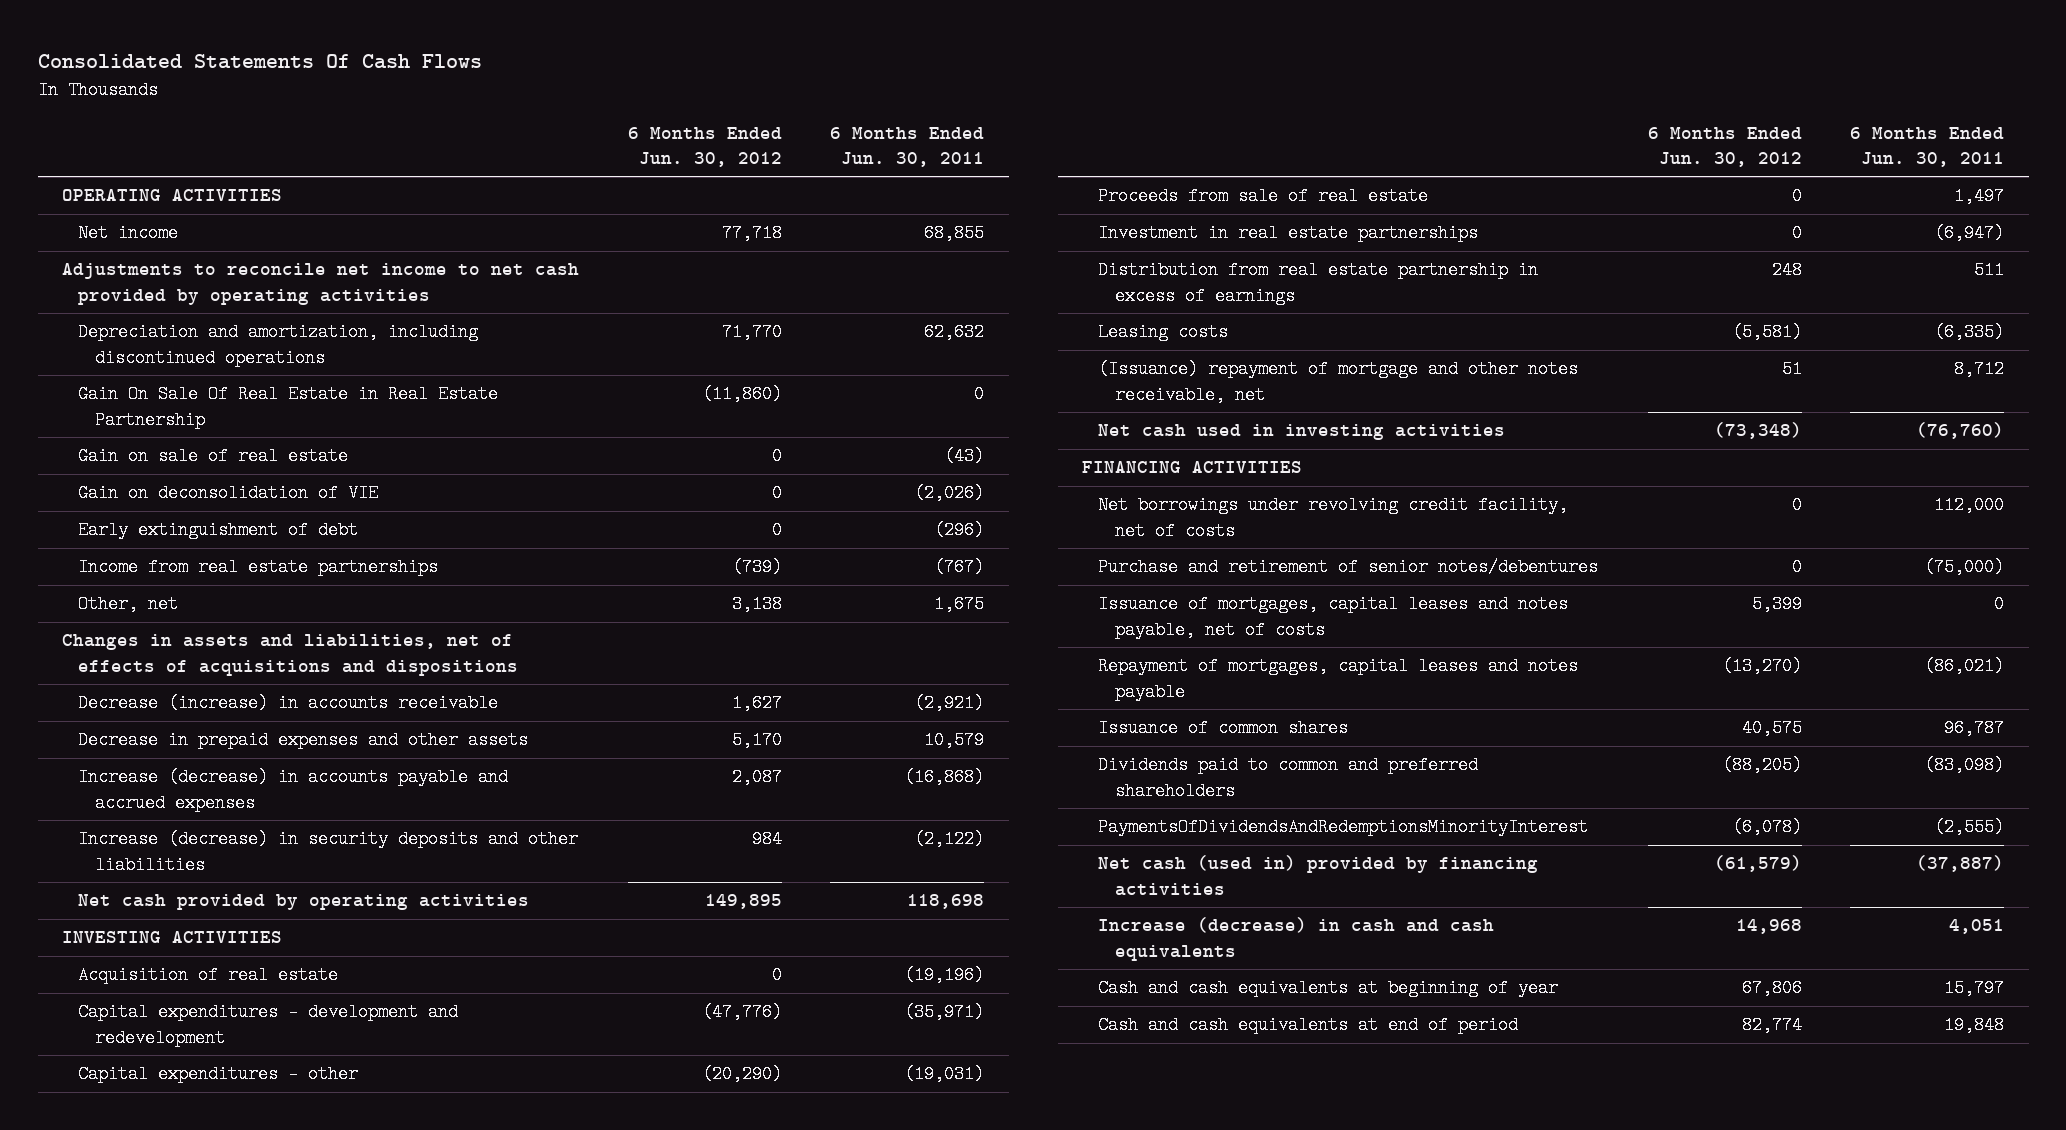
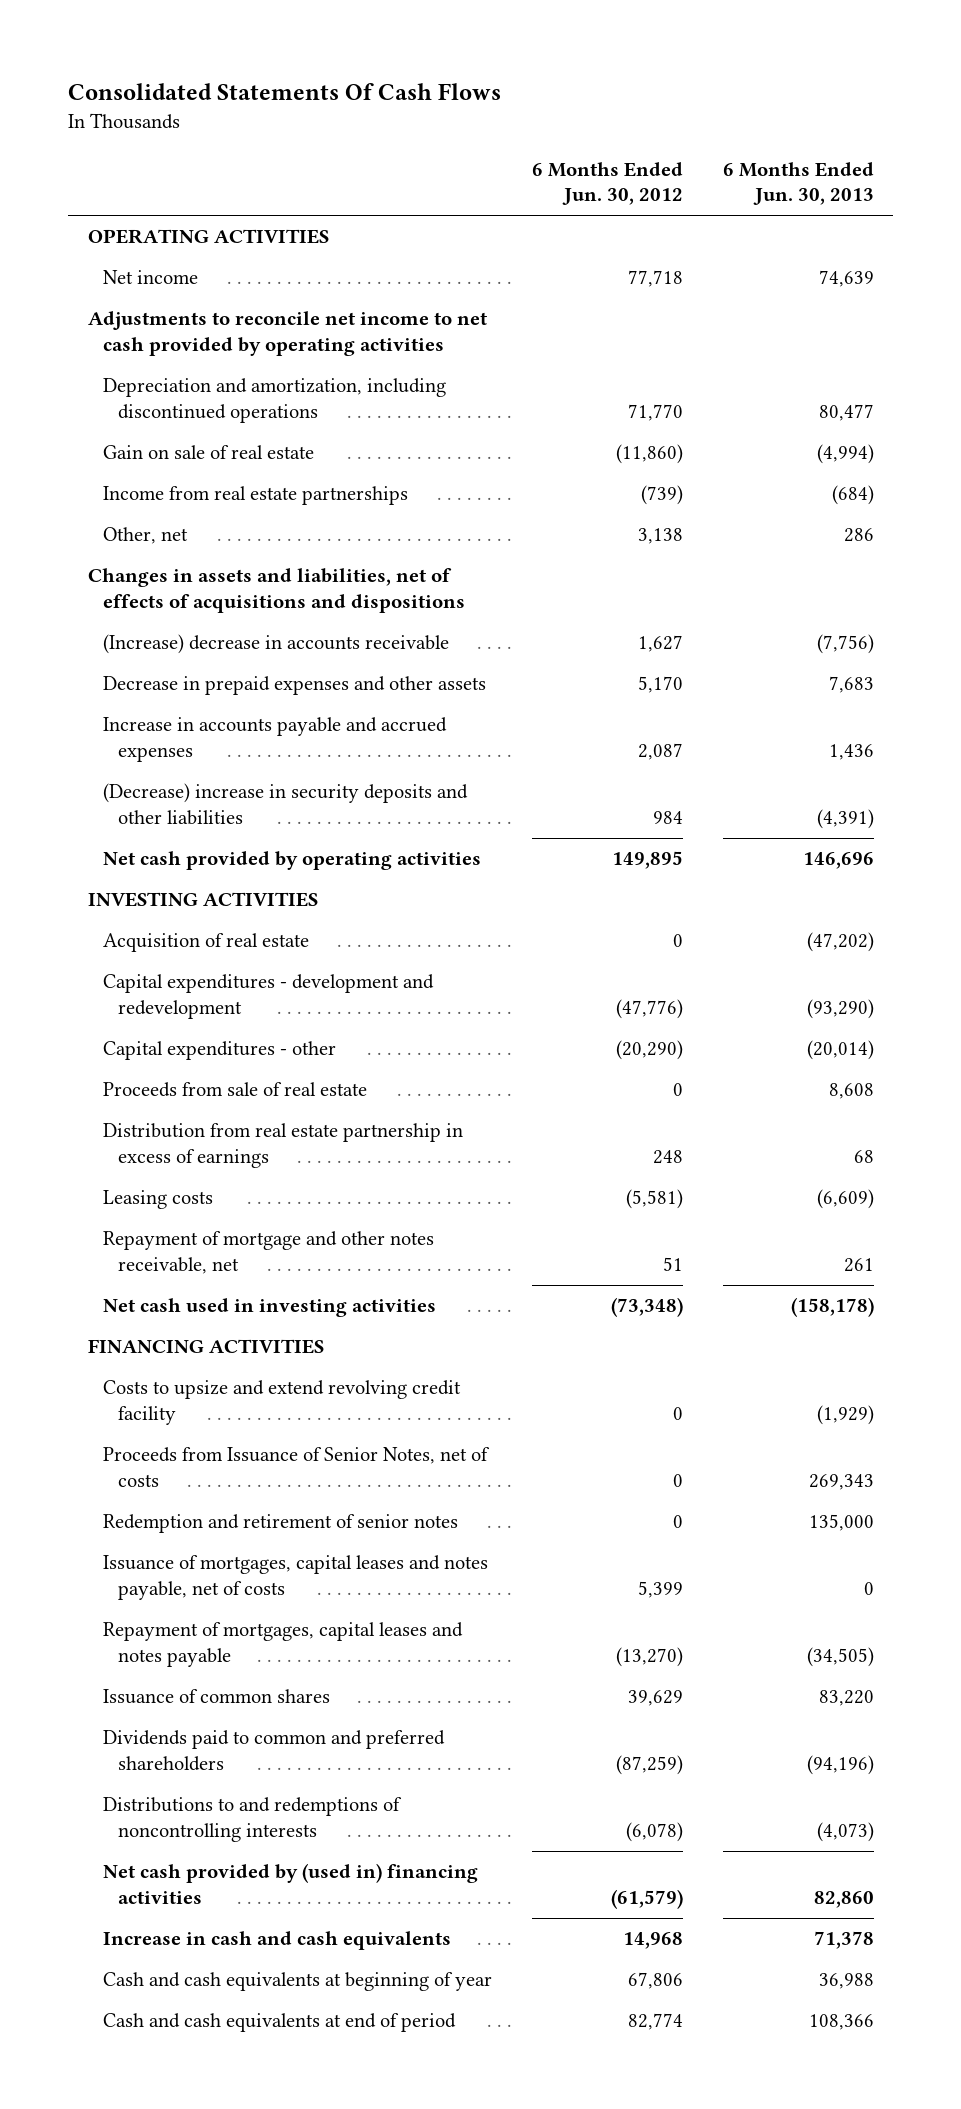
- | 6 Months Ended Jun. 30, 2012 | 6 Months Ended Jun. 30, 2011
+ | 6 Months Ended Jun. 30, 2012 | 6 Months Ended Jun. 30, 2013
- Gain On Sale Of Real Estate in Real Estate Partnership | (11,860) | 0
- Gain on sale of real estate | 0 | (43)
- Gain on deconsolidation of VIE | 0 | (2,026)
- Early extinguishment of debt | 0 | (296)
+ Gain on sale of real estate | (11,860) | (4,994)
- Decrease (increase) in accounts receivable | 1,627 | (2,921)
+ (Increase) decrease in accounts receivable | 1,627 | (7,756)
- Increase (decrease) in accounts payable and accrued expenses | 2,087 | (16,868)
- Increase (decrease) in security deposits and other liabilities | 984 | (2,122)
+ Increase in accounts payable and accrued expenses | 2,087 | 1,436
+ (Decrease) increase in security deposits and other liabilities | 984 | (4,391)
- Investment in real estate partnerships | 0 | (6,947)
- (Issuance) repayment of mortgage and other notes receivable, net | 51 | 8,712
+ Repayment of mortgage and other notes receivable, net | 51 | 261
- Net borrowings under revolving credit facility, net of costs | 0 | 112,000
- Purchase and retirement of senior notes/debentures | 0 | (75,000)
+ Costs to upsize and extend revolving credit facility | 0 | (1,929)
+ Proceeds from Issuance of Senior Notes, net of costs | 0 | 269,343
+ Redemption and retirement of senior notes | 0 | 135,000
- Issuance of common shares | 40,575 | 96,787
- Dividends paid to common and preferred shareholders | (88,205) | (83,098)
- PaymentsOfDividendsAndRedemptionsMinorityInterest | (6,078) | (2,555)
- Net cash (used in) provided by financing activities | (61,579) | (37,887)
- Increase (decrease) in cash and cash equivalents | 14,968 | 4,051
+ Issuance of common shares | 39,629 | 83,220
+ Dividends paid to common and preferred shareholders | (87,259) | (94,196)
+ Distributions to and redemptions of noncontrolling interests | (6,078) | (4,073)
+ Net cash provided by (used in) financing activities | (61,579) | 82,860
+ Increase in cash and cash equivalents | 14,968 | 71,378

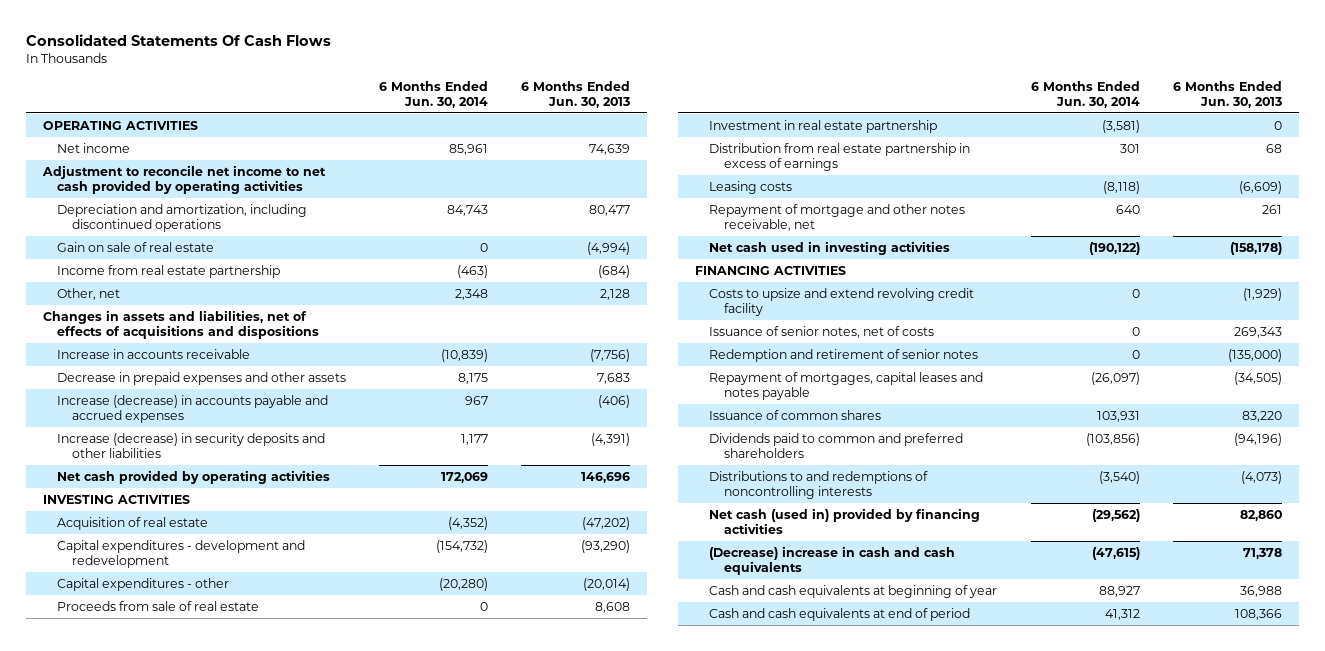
- | 6 Months Ended Jun. 30, 2012 | 6 Months Ended Jun. 30, 2013
+ | 6 Months Ended Jun. 30, 2014 | 6 Months Ended Jun. 30, 2013
- Adjustments to reconcile net income to net cash provided by operating activities
+ Adjustment to reconcile net income to net cash provided by operating activities
- Income from real estate partnerships | (739) | (684)
- Other, net | 3,138 | 286
+ Income from real estate partnership | (463) | (684)
+ Other, net | 2,348 | 2,128
- (Increase) decrease in accounts receivable | 1,627 | (7,756)
+ Increase in accounts receivable | (10,839) | (7,756)
- Increase in accounts payable and accrued expenses | 2,087 | 1,436
- (Decrease) increase in security deposits and other liabilities | 984 | (4,391)
+ Increase (decrease) in accounts payable and accrued expenses | 967 | (406)
+ Increase (decrease) in security deposits and other liabilities | 1,177 | (4,391)
+ Investment in real estate partnership | (3,581) | 0
- Proceeds from Issuance of Senior Notes, net of costs | 0 | 269,343
- Redemption and retirement of senior notes | 0 | 135,000
- Issuance of mortgages, capital leases and notes payable, net of costs | 5,399 | 0
+ Issuance of senior notes, net of costs | 0 | 269,343
+ Redemption and retirement of senior notes | 0 | (135,000)
- Net cash provided by (used in) financing activities | (61,579) | 82,860
- Increase in cash and cash equivalents | 14,968 | 71,378
+ Net cash (used in) provided by financing activities | (29,562) | 82,860
+ (Decrease) increase in cash and cash equivalents | (47,615) | 71,378

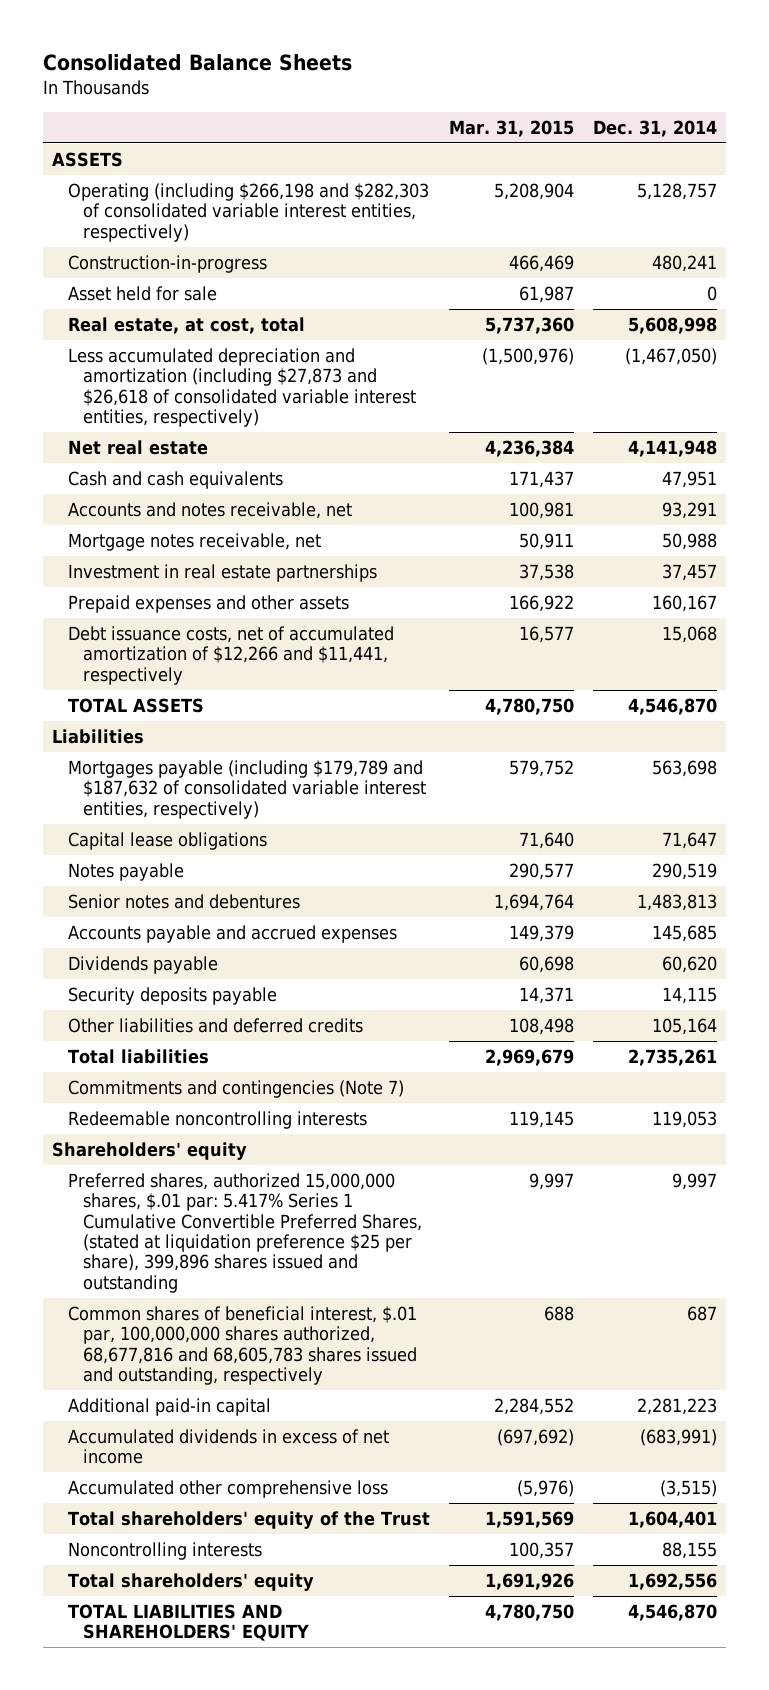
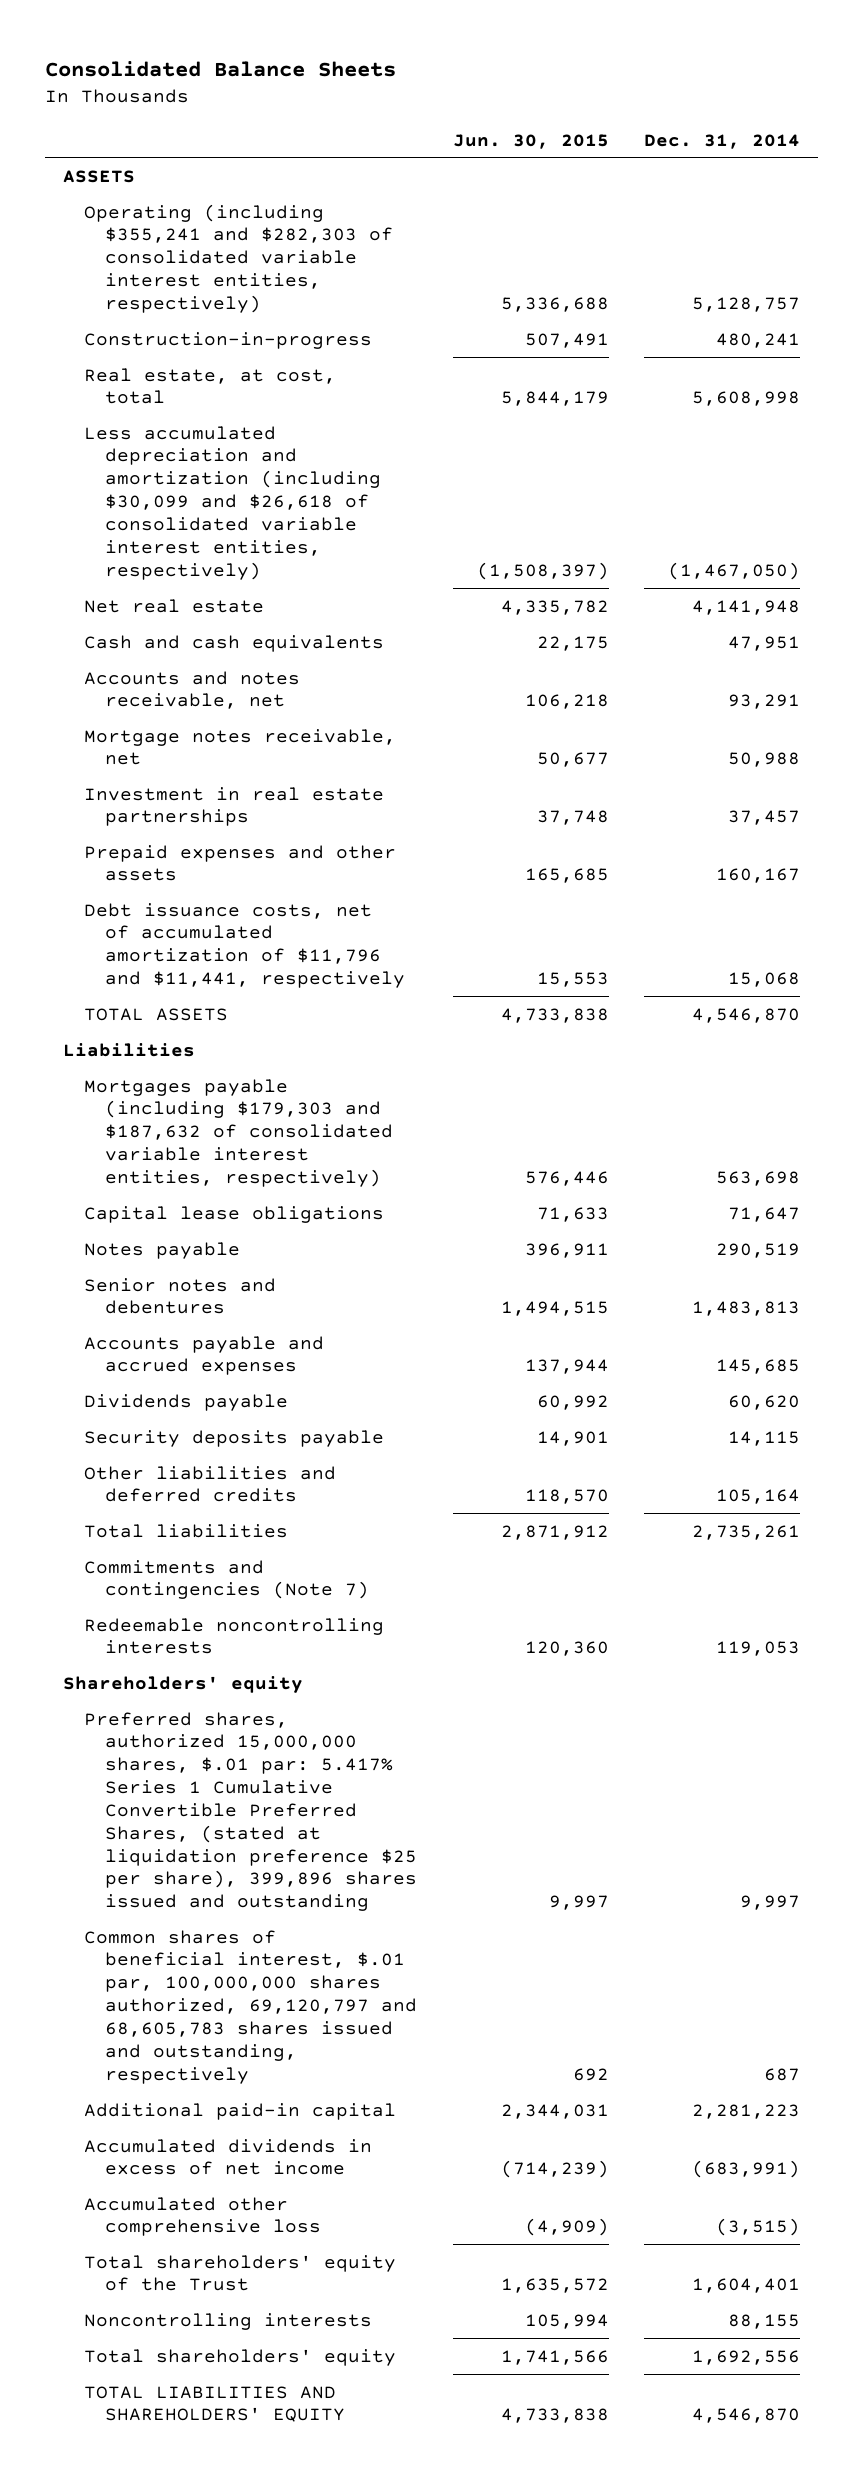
- | Mar. 31, 2015 | Dec. 31, 2014
+ | Jun. 30, 2015 | Dec. 31, 2014
- Operating (including $266,198 and $282,303 of consolidated variable interest entities, respectively) | 5,208,904 | 5,128,757
+ Operating (including $355,241 and $282,303 of consolidated variable interest entities, respectively) | 5,336,688 | 5,128,757
- Asset held for sale | 61,987 | 0
- Less accumulated depreciation and amortization (including $27,873 and $26,618 of consolidated variable interest entities, respectively) | (1,500,976) | (1,467,050)
+ Less accumulated depreciation and amortization (including $30,099 and $26,618 of consolidated variable interest entities, respectively) | (1,508,397) | (1,467,050)
- Debt issuance costs, net of accumulated amortization of $12,266 and $11,441, respectively | 16,577 | 15,068
+ Debt issuance costs, net of accumulated amortization of $11,796 and $11,441, respectively | 15,553 | 15,068
- Mortgages payable (including $179,789 and $187,632 of consolidated variable interest entities, respectively) | 579,752 | 563,698
+ Mortgages payable (including $179,303 and $187,632 of consolidated variable interest entities, respectively) | 576,446 | 563,698
- Common shares of beneficial interest, $.01 par, 100,000,000 shares authorized, 68,677,816 and 68,605,783 shares issued and outstanding, respectively | 688 | 687
+ Common shares of beneficial interest, $.01 par, 100,000,000 shares authorized, 69,120,797 and 68,605,783 shares issued and outstanding, respectively | 692 | 687

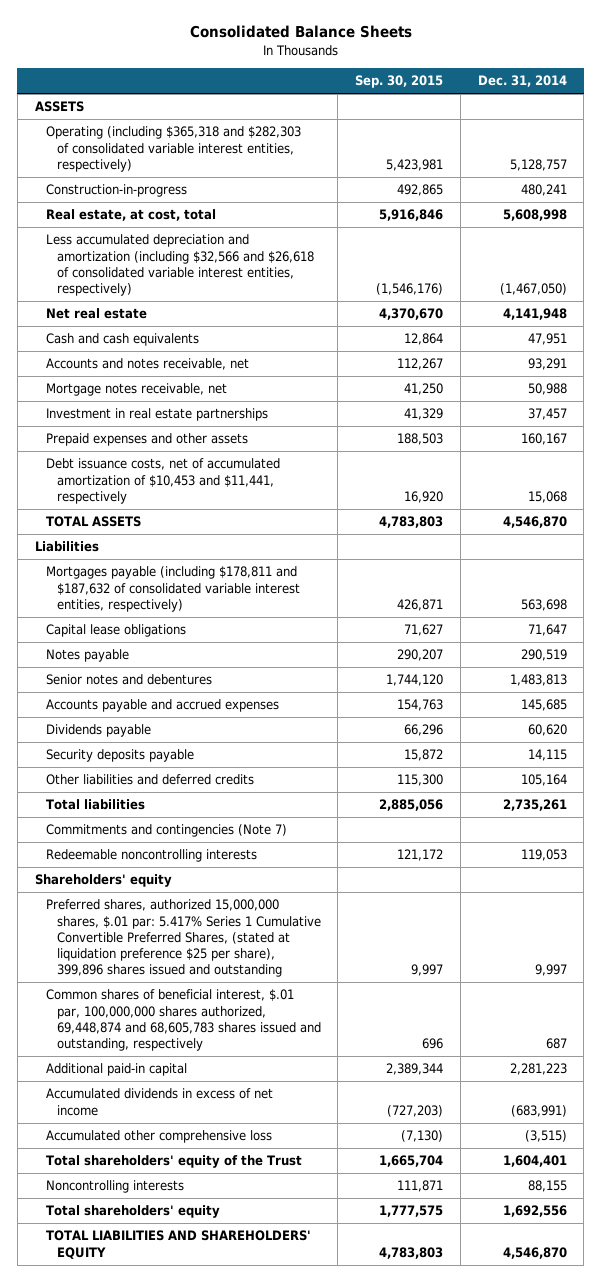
- | Jun. 30, 2015 | Dec. 31, 2014
+ | Sep. 30, 2015 | Dec. 31, 2014
- Operating (including $355,241 and $282,303 of consolidated variable interest entities, respectively) | 5,336,688 | 5,128,757
+ Operating (including $365,318 and $282,303 of consolidated variable interest entities, respectively) | 5,423,981 | 5,128,757
- Less accumulated depreciation and amortization (including $30,099 and $26,618 of consolidated variable interest entities, respectively) | (1,508,397) | (1,467,050)
+ Less accumulated depreciation and amortization (including $32,566 and $26,618 of consolidated variable interest entities, respectively) | (1,546,176) | (1,467,050)
- Debt issuance costs, net of accumulated amortization of $11,796 and $11,441, respectively | 15,553 | 15,068
+ Debt issuance costs, net of accumulated amortization of $10,453 and $11,441, respectively | 16,920 | 15,068
- Mortgages payable (including $179,303 and $187,632 of consolidated variable interest entities, respectively) | 576,446 | 563,698
+ Mortgages payable (including $178,811 and $187,632 of consolidated variable interest entities, respectively) | 426,871 | 563,698
- Common shares of beneficial interest, $.01 par, 100,000,000 shares authorized, 69,120,797 and 68,605,783 shares issued and outstanding, respectively | 692 | 687
+ Common shares of beneficial interest, $.01 par, 100,000,000 shares authorized, 69,448,874 and 68,605,783 shares issued and outstanding, respectively | 696 | 687

